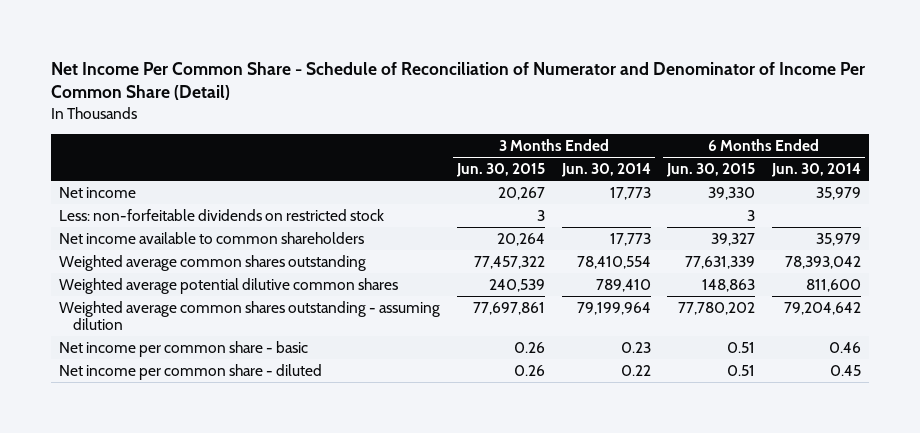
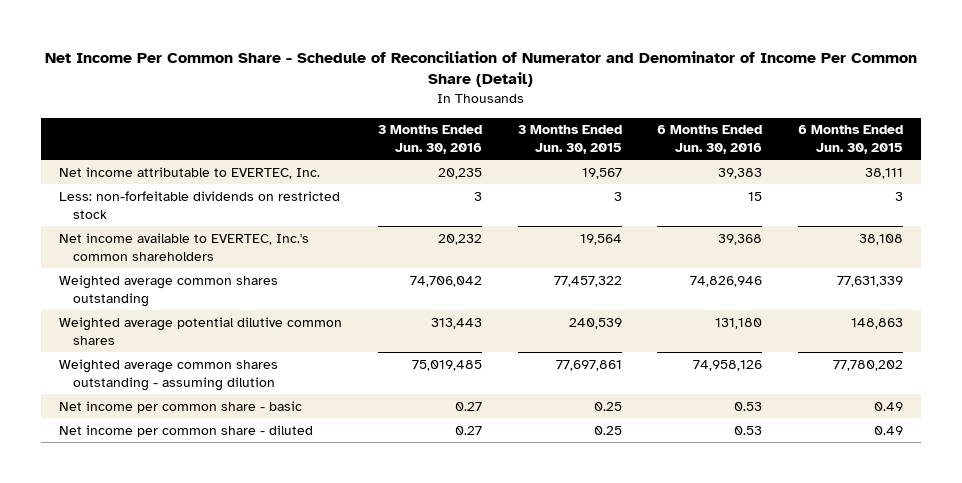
- | 3 Months Ended Jun. 30, 2015 | 3 Months Ended Jun. 30, 2014 | 6 Months Ended Jun. 30, 2015 | 6 Months Ended Jun. 30, 2014
+ | 3 Months Ended Jun. 30, 2016 | 3 Months Ended Jun. 30, 2015 | 6 Months Ended Jun. 30, 2016 | 6 Months Ended Jun. 30, 2015
- Net income | 20,267 | 17,773 | 39,330 | 35,979
+ Net income attributable to EVERTEC, Inc. | 20,235 | 19,567 | 39,383 | 38,111
- Net income available to common shareholders | 20,264 | 17,773 | 39,327 | 35,979
+ Net income available to EVERTEC, Inc.'s common shareholders | 20,232 | 19,564 | 39,368 | 38,108
- Net income per common share - basic | 0.26 | 0.23 | 0.51 | 0.46
- Net income per common share - diluted | 0.26 | 0.22 | 0.51 | 0.45
+ Net income per common share - basic | 0.27 | 0.25 | 0.53 | 0.49
+ Net income per common share - diluted | 0.27 | 0.25 | 0.53 | 0.49

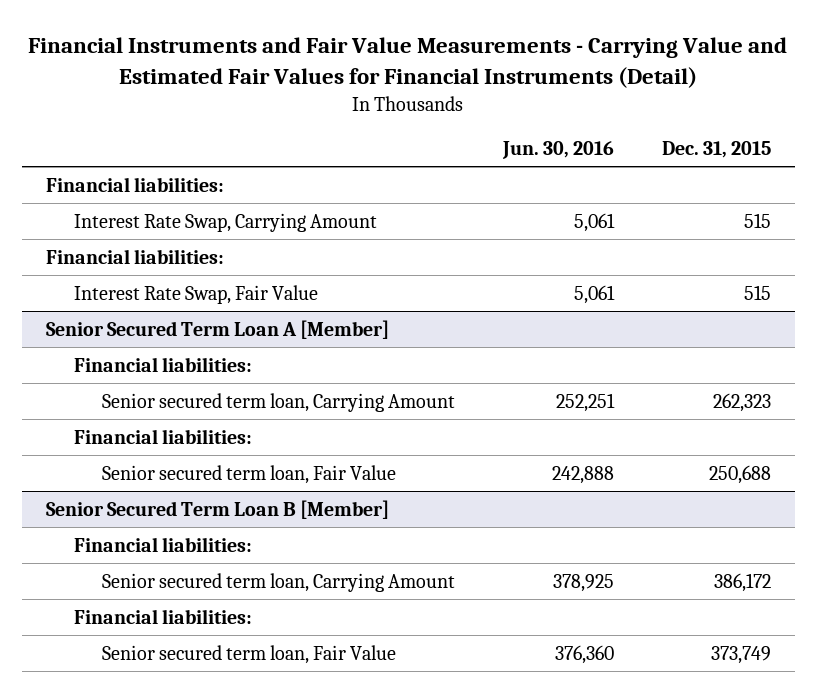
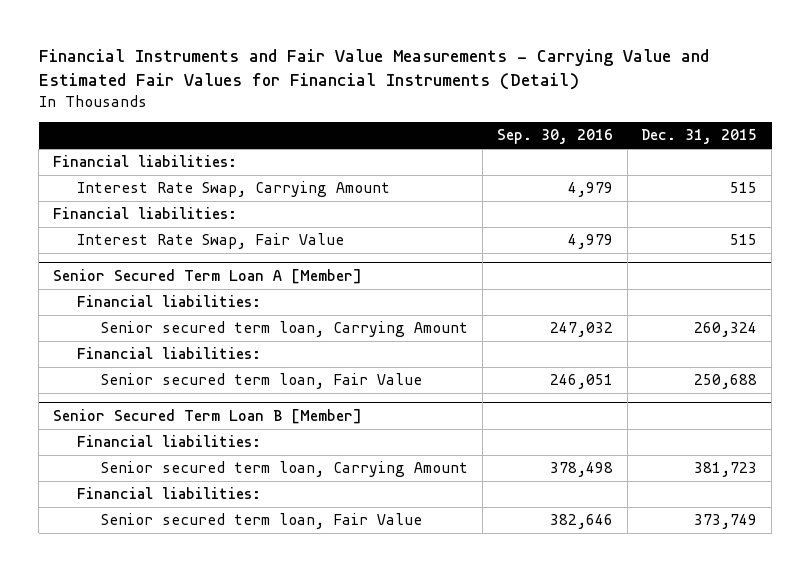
- | Jun. 30, 2016 | Dec. 31, 2015
+ | Sep. 30, 2016 | Dec. 31, 2015
@ Senior Secured Term Loan A [Member]
- Senior secured term loan, Carrying Amount | 252,251 | 262,323
+ Senior secured term loan, Carrying Amount | 247,032 | 260,324
@ Senior Secured Term Loan B [Member]
- Senior secured term loan, Carrying Amount | 378,925 | 386,172
+ Senior secured term loan, Carrying Amount | 378,498 | 381,723

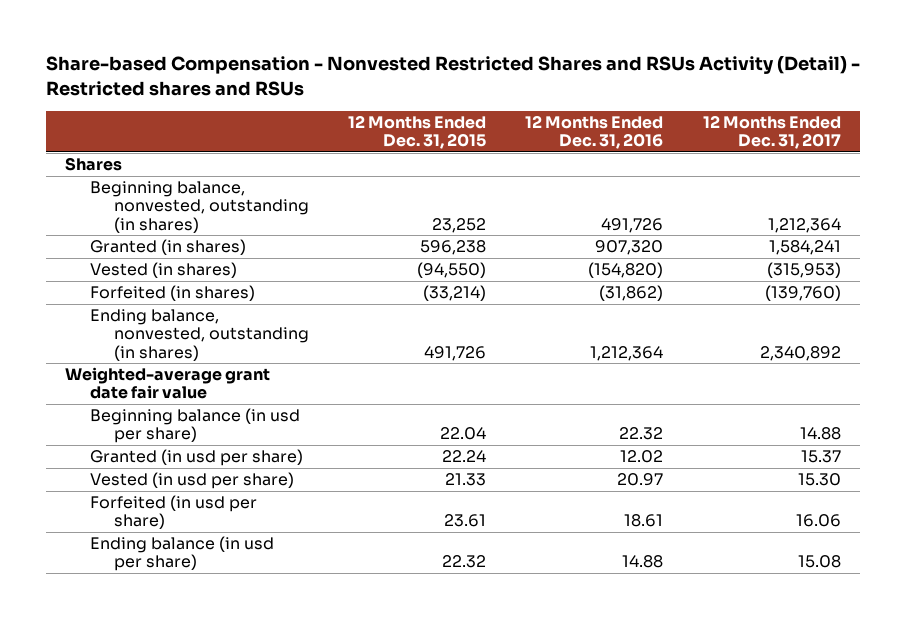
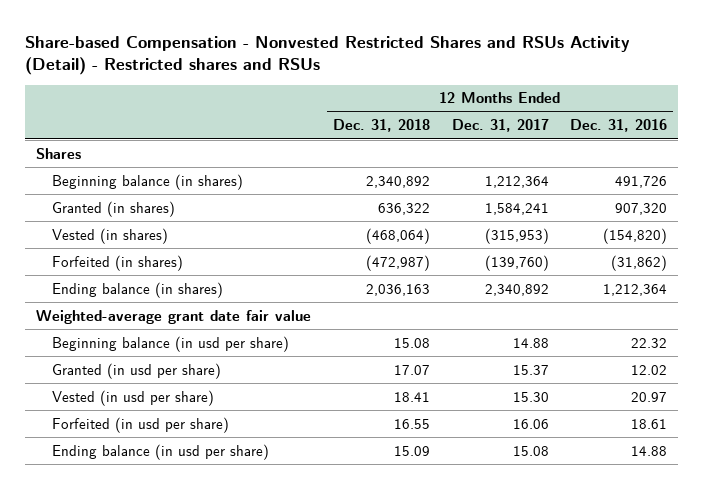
- | 12 Months Ended Dec. 31, 2015 | 12 Months Ended Dec. 31, 2016 | 12 Months Ended Dec. 31, 2017
+ | 12 Months Ended Dec. 31, 2018 | 12 Months Ended Dec. 31, 2017 | 12 Months Ended Dec. 31, 2016
- Beginning balance, nonvested, outstanding (in shares) | 23,252 | 491,726 | 1,212,364
+ Beginning balance (in shares) | 2,340,892 | 1,212,364 | 491,726
- Ending balance, nonvested, outstanding (in shares) | 491,726 | 1,212,364 | 2,340,892
+ Ending balance (in shares) | 2,036,163 | 2,340,892 | 1,212,364

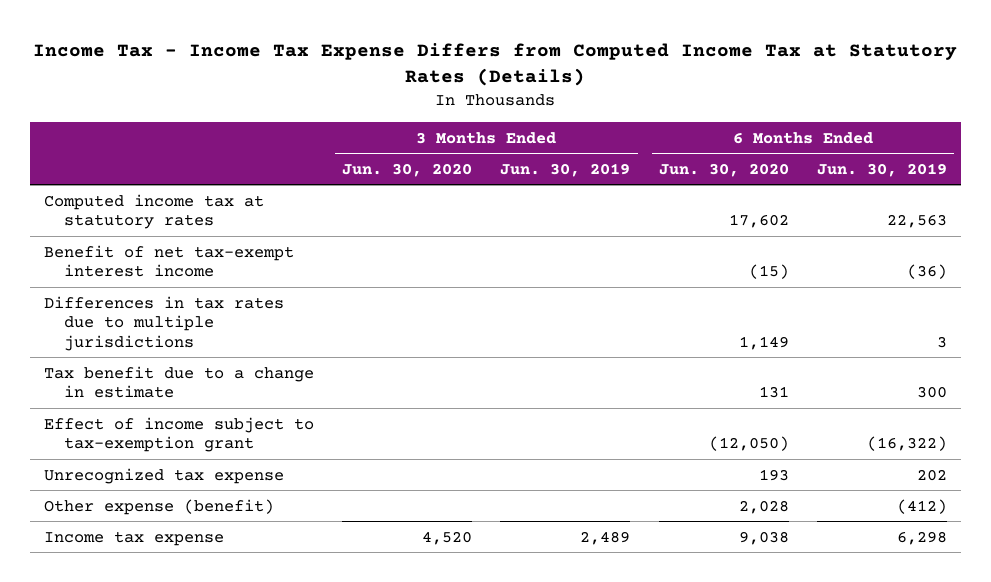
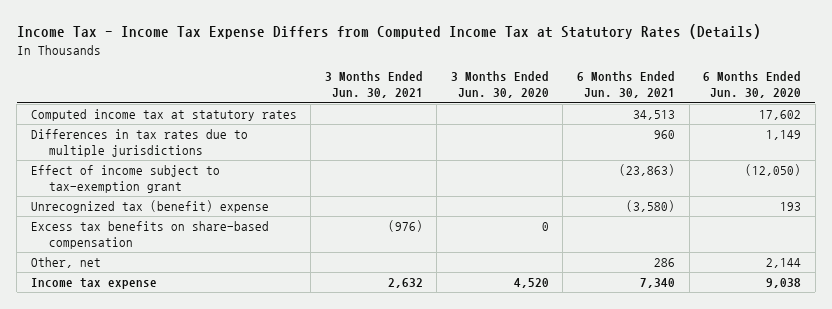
- | 3 Months Ended Jun. 30, 2020 | 3 Months Ended Jun. 30, 2019 | 6 Months Ended Jun. 30, 2020 | 6 Months Ended Jun. 30, 2019
+ | 3 Months Ended Jun. 30, 2021 | 3 Months Ended Jun. 30, 2020 | 6 Months Ended Jun. 30, 2021 | 6 Months Ended Jun. 30, 2020
- Benefit of net tax-exempt interest income | | | (15) | (36)
- Tax benefit due to a change in estimate | | | 131 | 300
- Unrecognized tax expense | | | 193 | 202
- Other expense (benefit) | | | 2,028 | (412)
+ Unrecognized tax (benefit) expense | | | (3,580) | 193
+ Excess tax benefits on share-based compensation | (976) | 0 | |
+ Other, net | | | 286 | 2,144

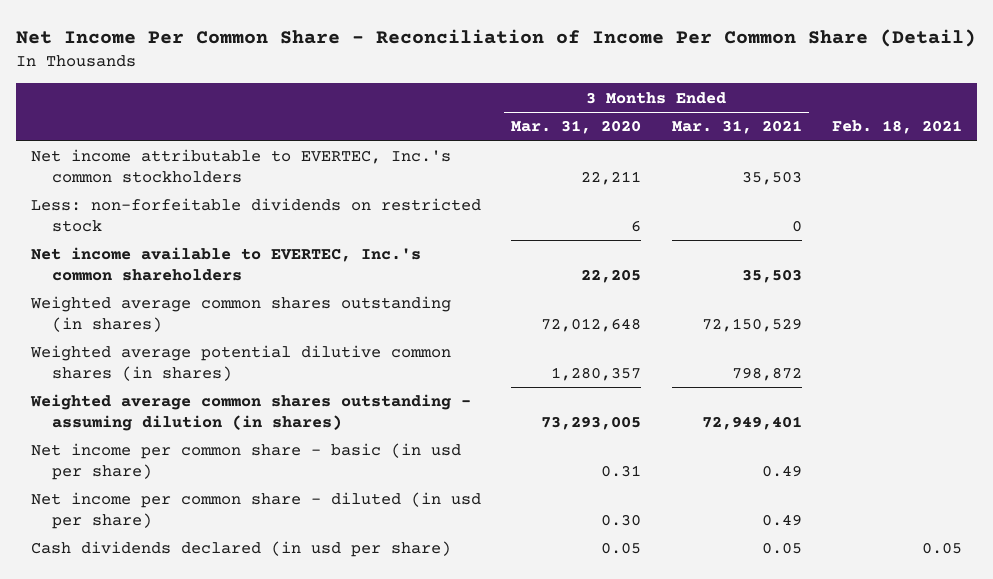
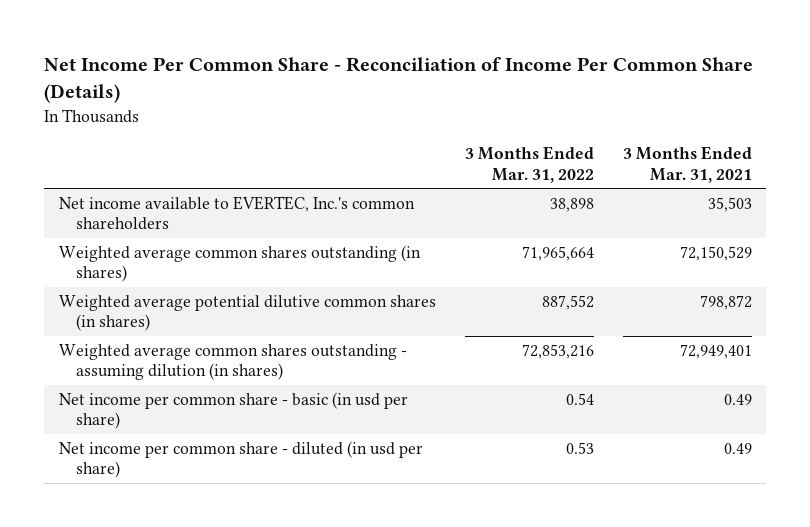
- Net Income Per Common Share - Reconciliation of Income Per Common Share (Detail)
+ Net Income Per Common Share - Reconciliation of Income Per Common Share (Details)
- | 3 Months Ended Mar. 31, 2020 | 3 Months Ended Mar. 31, 2021 | Feb. 18, 2021
+ | 3 Months Ended Mar. 31, 2022 | 3 Months Ended Mar. 31, 2021
- Net income attributable to EVERTEC, Inc.'s common stockholders | 22,211 | 35,503 |
- Less: non-forfeitable dividends on restricted stock | 6 | 0 |
- Cash dividends declared (in usd per share) | 0.05 | 0.05 | 0.05

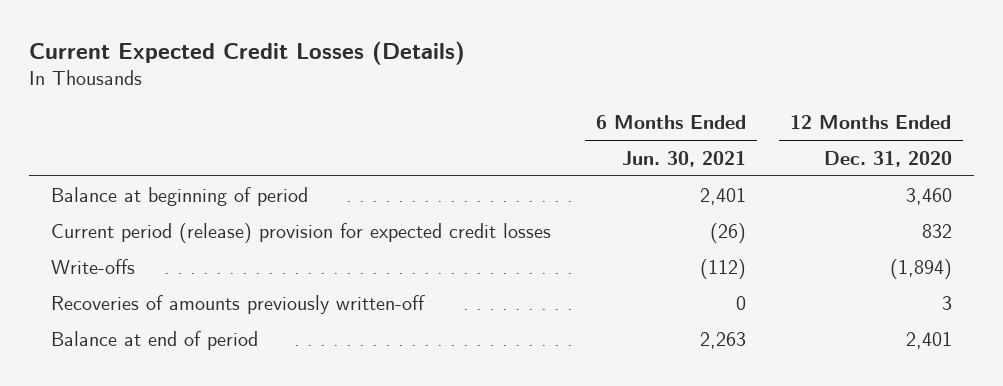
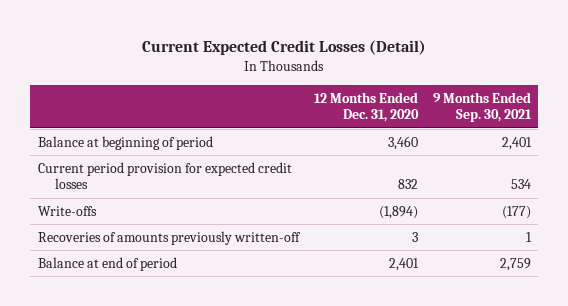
- Current Expected Credit Losses (Details)
+ Current Expected Credit Losses (Detail)
- | 6 Months Ended Jun. 30, 2021 | 12 Months Ended Dec. 31, 2020
+ | 12 Months Ended Dec. 31, 2020 | 9 Months Ended Sep. 30, 2021
- Current period (release) provision for expected credit losses | (26) | 832
+ Current period provision for expected credit losses | 832 | 534

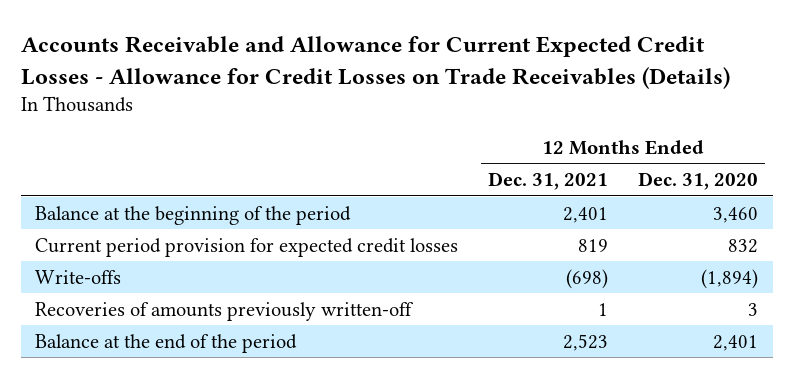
- Current Expected Credit Losses (Detail)
+ Accounts Receivable and Allowance for Current Expected Credit Losses - Allowance for Credit Losses on Trade Receivables (Details)
- | 12 Months Ended Dec. 31, 2020 | 9 Months Ended Sep. 30, 2021
+ | 12 Months Ended Dec. 31, 2021 | 12 Months Ended Dec. 31, 2020
- Balance at beginning of period | 3,460 | 2,401
+ Balance at the beginning of the period | 2,401 | 3,460
- Balance at end of period | 2,401 | 2,759
+ Balance at the end of the period | 2,523 | 2,401

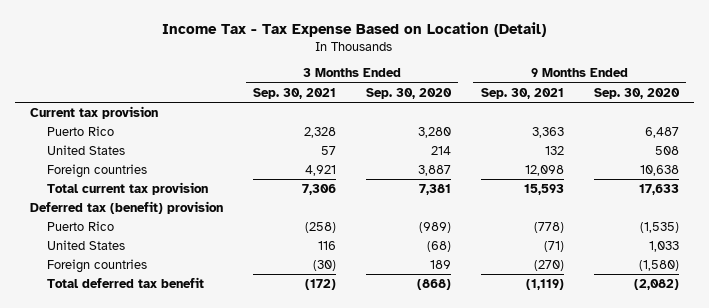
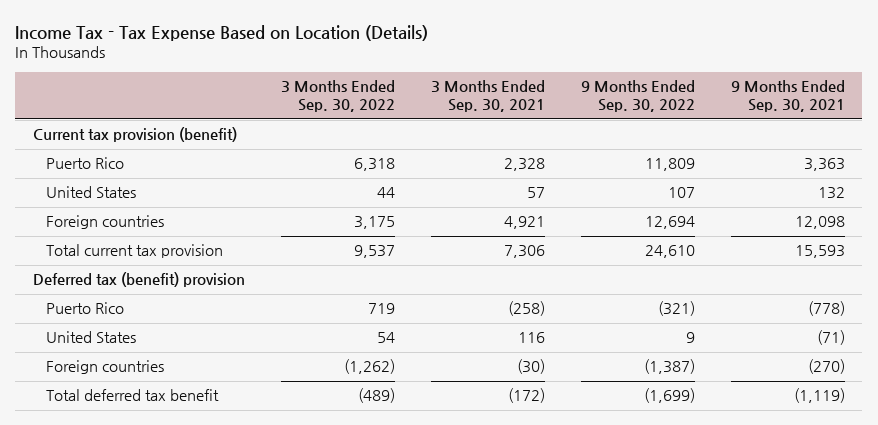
- Income Tax - Tax Expense Based on Location (Detail)
+ Income Tax - Tax Expense Based on Location (Details)
- | 3 Months Ended Sep. 30, 2021 | 3 Months Ended Sep. 30, 2020 | 9 Months Ended Sep. 30, 2021 | 9 Months Ended Sep. 30, 2020
+ | 3 Months Ended Sep. 30, 2022 | 3 Months Ended Sep. 30, 2021 | 9 Months Ended Sep. 30, 2022 | 9 Months Ended Sep. 30, 2021
- Current tax provision
+ Current tax provision (benefit)

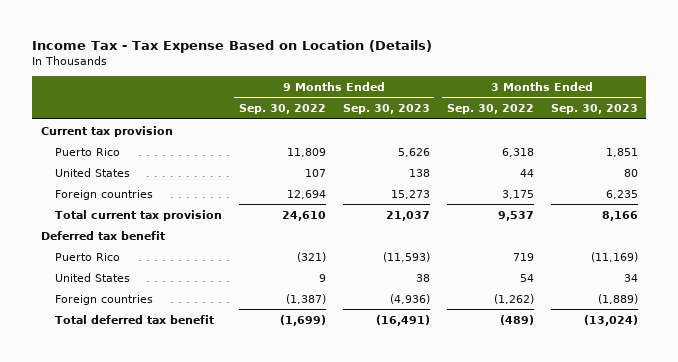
- | 3 Months Ended Sep. 30, 2022 | 3 Months Ended Sep. 30, 2021 | 9 Months Ended Sep. 30, 2022 | 9 Months Ended Sep. 30, 2021
+ | 9 Months Ended Sep. 30, 2022 | 9 Months Ended Sep. 30, 2023 | 3 Months Ended Sep. 30, 2022 | 3 Months Ended Sep. 30, 2023
- Current tax provision (benefit)
+ Current tax provision
- Deferred tax (benefit) provision
+ Deferred tax benefit

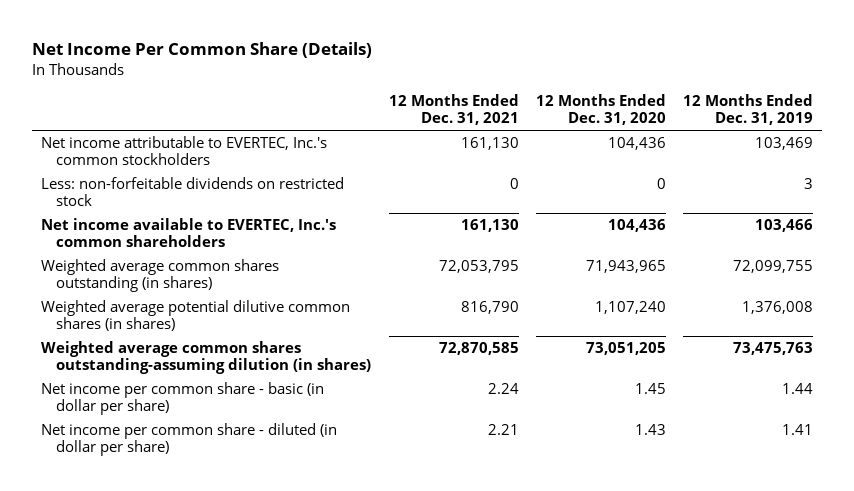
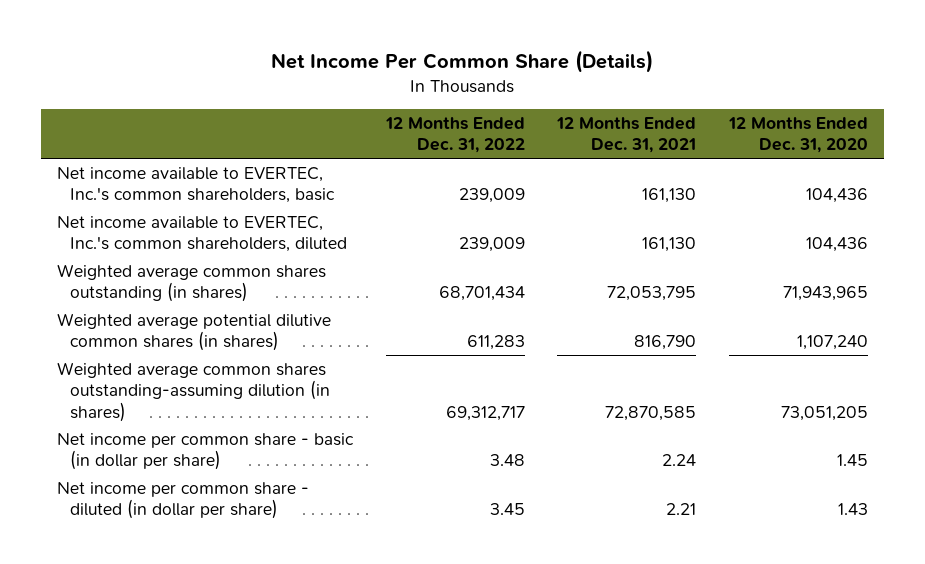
- | 12 Months Ended Dec. 31, 2021 | 12 Months Ended Dec. 31, 2020 | 12 Months Ended Dec. 31, 2019
+ | 12 Months Ended Dec. 31, 2022 | 12 Months Ended Dec. 31, 2021 | 12 Months Ended Dec. 31, 2020
- Net income attributable to EVERTEC, Inc.'s common stockholders | 161,130 | 104,436 | 103,469
- Less: non-forfeitable dividends on restricted stock | 0 | 0 | 3
- Net income available to EVERTEC, Inc.'s common shareholders | 161,130 | 104,436 | 103,466
+ Net income available to EVERTEC, Inc.'s common shareholders, basic | 239,009 | 161,130 | 104,436
+ Net income available to EVERTEC, Inc.'s common shareholders, diluted | 239,009 | 161,130 | 104,436

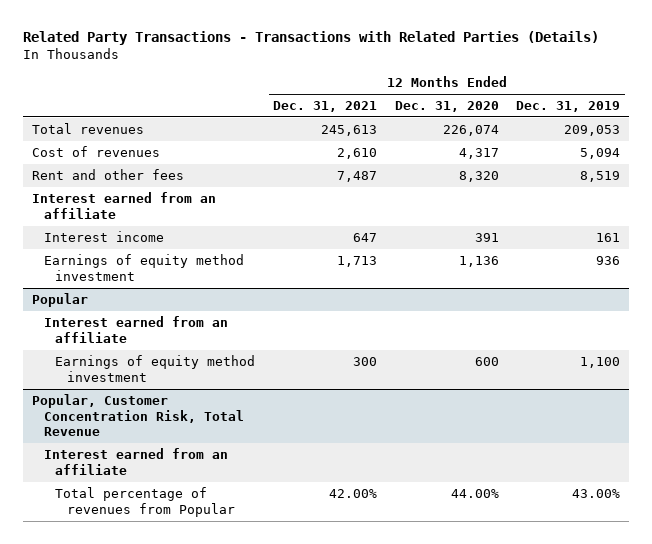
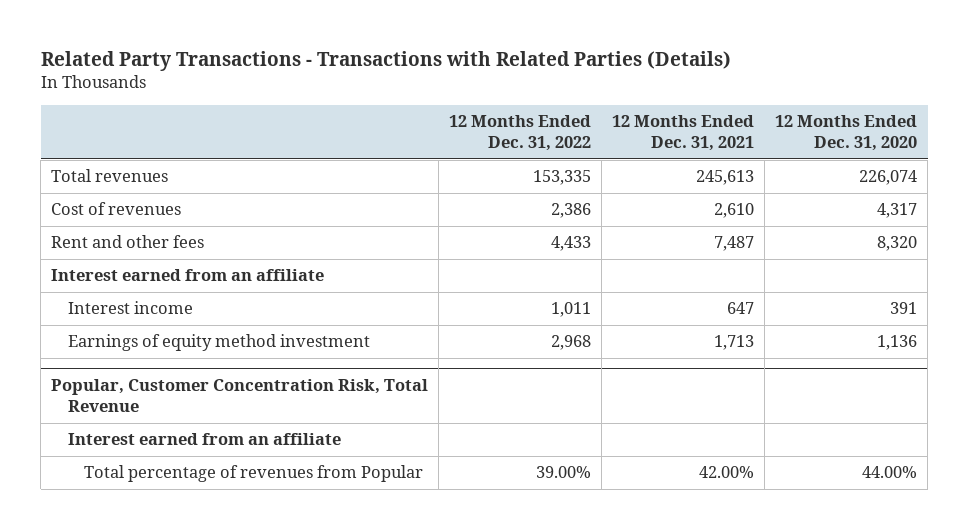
- | 12 Months Ended Dec. 31, 2021 | 12 Months Ended Dec. 31, 2020 | 12 Months Ended Dec. 31, 2019
+ | 12 Months Ended Dec. 31, 2022 | 12 Months Ended Dec. 31, 2021 | 12 Months Ended Dec. 31, 2020
- Popular
- Interest earned from an affiliate
- Earnings of equity method investment | 300 | 600 | 1,100

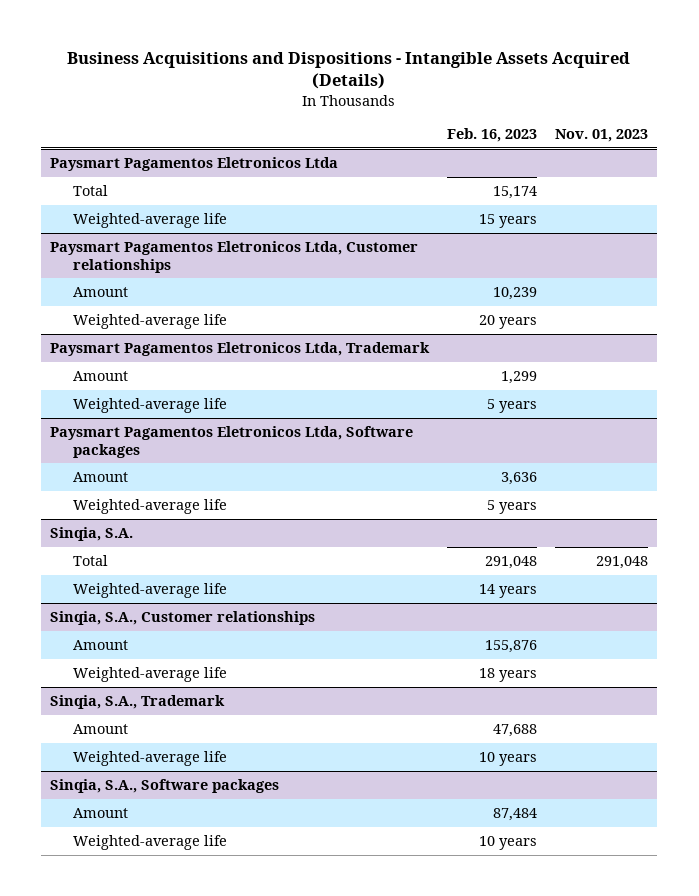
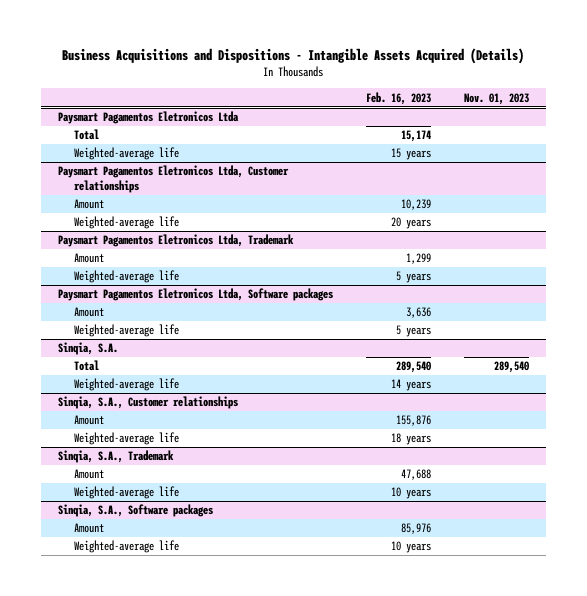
@ Sinqia, S.A.
- Total | 291,048 | 291,048
+ Total | 289,540 | 289,540
@ Sinqia, S.A., Software packages
- Amount | 87,484 |
+ Amount | 85,976 |

